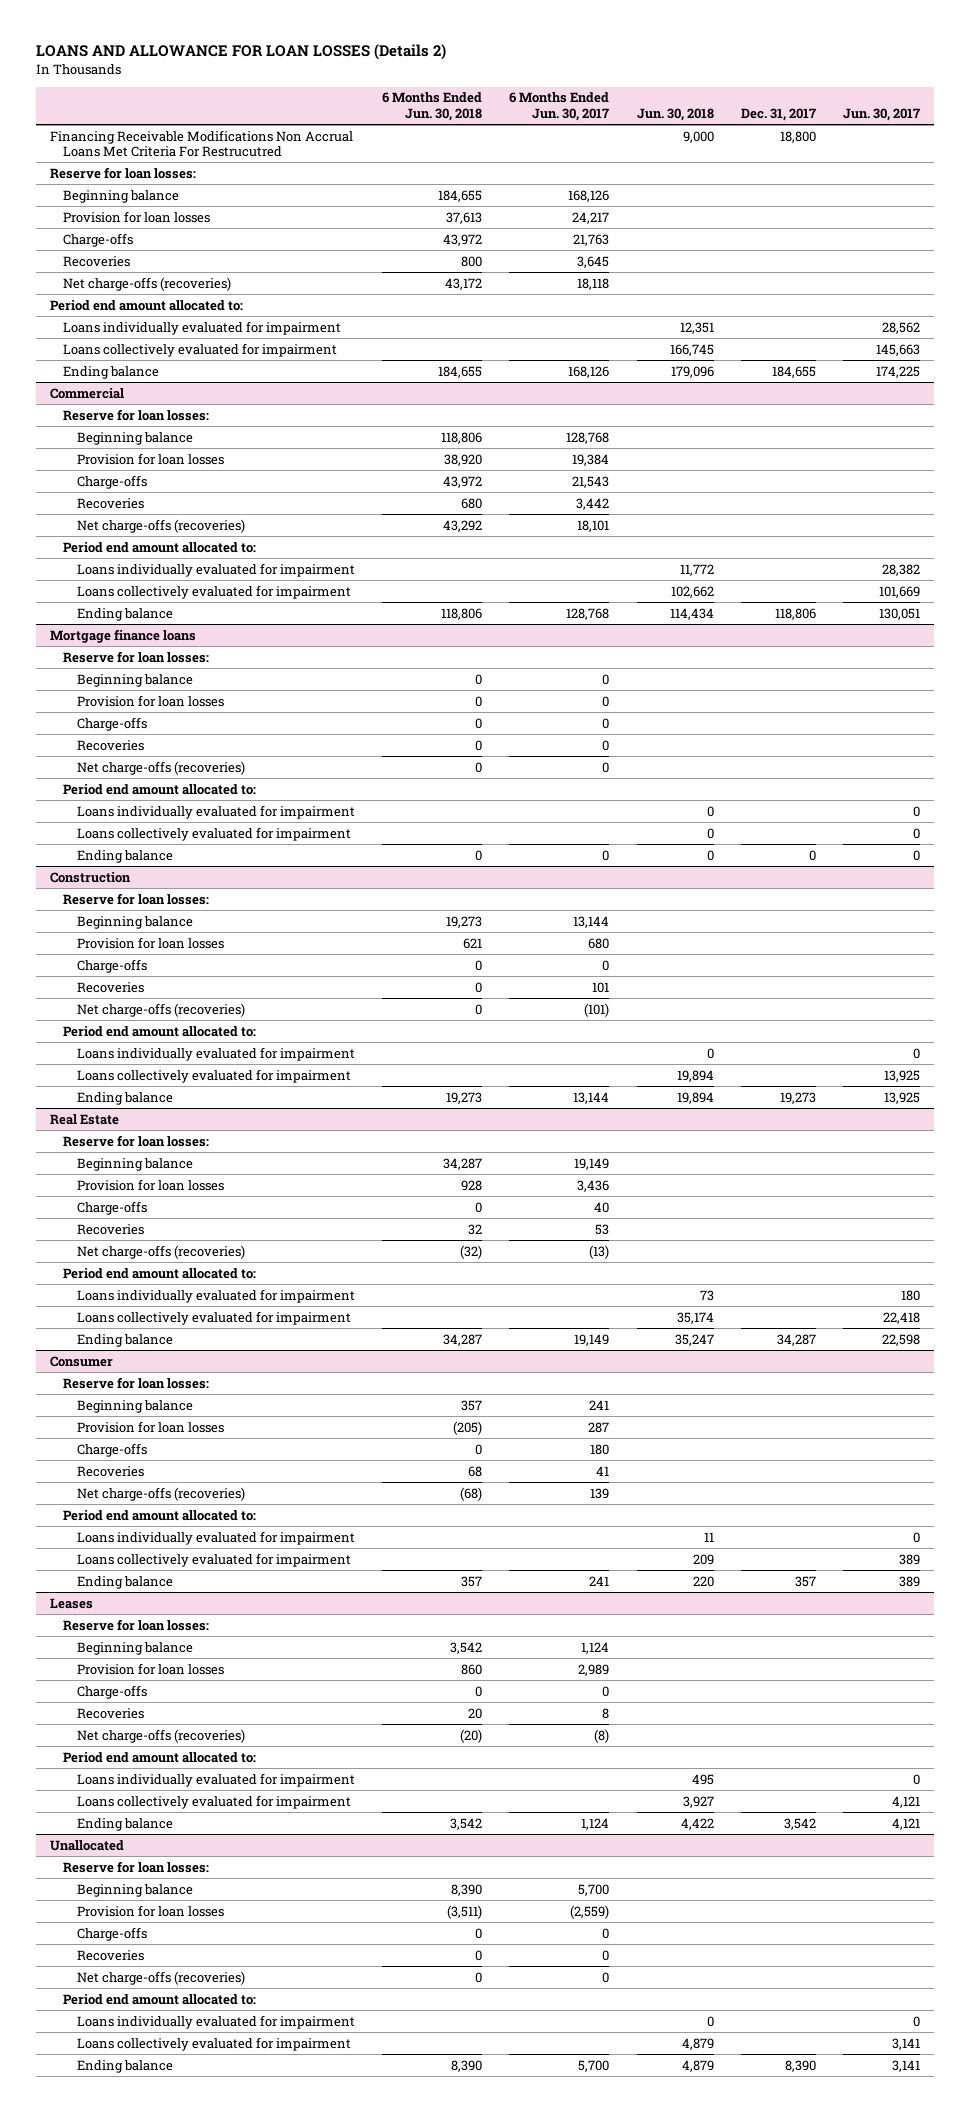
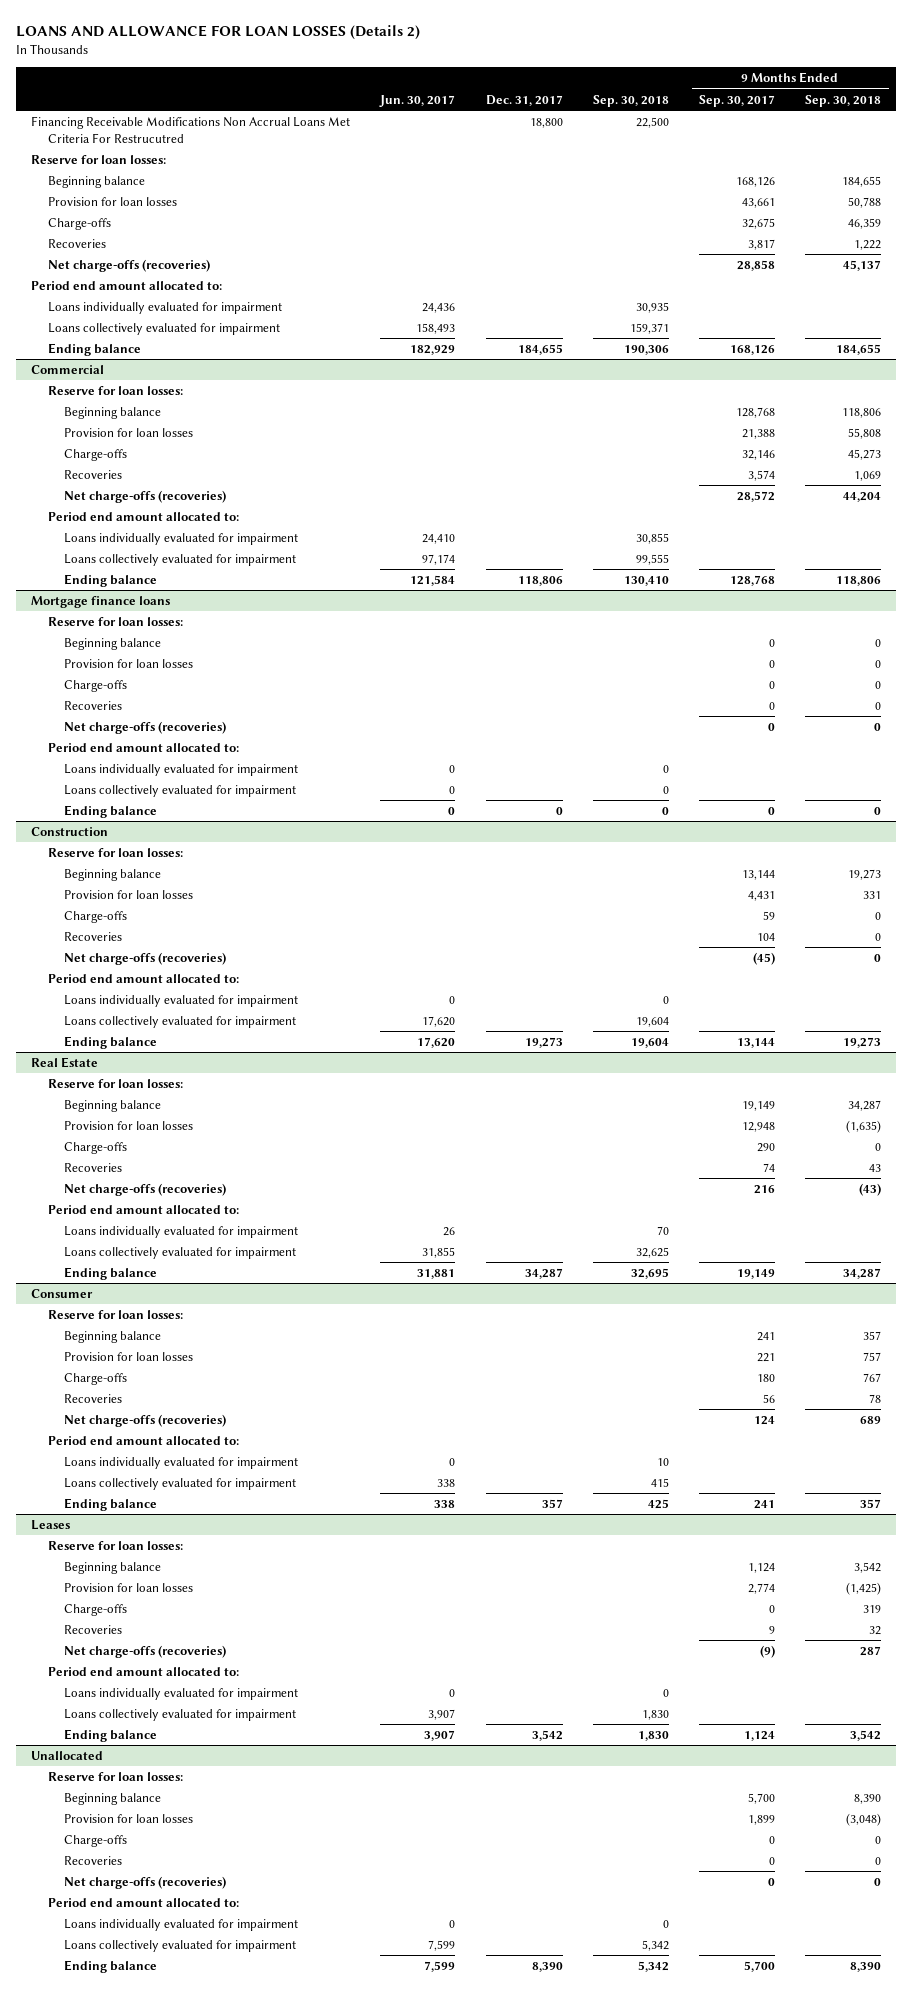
- | 6 Months Ended Jun. 30, 2018 | 6 Months Ended Jun. 30, 2017 | Jun. 30, 2018 | Dec. 31, 2017 | Jun. 30, 2017
+ | Jun. 30, 2017 | Dec. 31, 2017 | Sep. 30, 2018 | 9 Months Ended Sep. 30, 2017 | 9 Months Ended Sep. 30, 2018
- Loans individually evaluated for impairment | | | 12,351 | | 28,562
- Loans collectively evaluated for impairment | | | 166,745 | | 145,663
- Ending balance | 184,655 | 168,126 | 179,096 | 184,655 | 174,225
+ Loans individually evaluated for impairment | 24,436 | | 30,935 | |
+ Loans collectively evaluated for impairment | 158,493 | | 159,371 | |
+ Ending balance | 182,929 | 184,655 | 190,306 | 168,126 | 184,655
@ Commercial
- Loans individually evaluated for impairment | | | 11,772 | | 28,382
- Loans collectively evaluated for impairment | | | 102,662 | | 101,669
- Ending balance | 118,806 | 128,768 | 114,434 | 118,806 | 130,051
+ Loans individually evaluated for impairment | 24,410 | | 30,855 | |
+ Loans collectively evaluated for impairment | 97,174 | | 99,555 | |
+ Ending balance | 121,584 | 118,806 | 130,410 | 128,768 | 118,806
@ Construction
- Loans collectively evaluated for impairment | | | 19,894 | | 13,925
- Ending balance | 19,273 | 13,144 | 19,894 | 19,273 | 13,925
+ Loans collectively evaluated for impairment | 17,620 | | 19,604 | |
+ Ending balance | 17,620 | 19,273 | 19,604 | 13,144 | 19,273
@ Real Estate
- Loans individually evaluated for impairment | | | 73 | | 180
- Loans collectively evaluated for impairment | | | 35,174 | | 22,418
- Ending balance | 34,287 | 19,149 | 35,247 | 34,287 | 22,598
+ Loans individually evaluated for impairment | 26 | | 70 | |
+ Loans collectively evaluated for impairment | 31,855 | | 32,625 | |
+ Ending balance | 31,881 | 34,287 | 32,695 | 19,149 | 34,287
@ Consumer
- Loans collectively evaluated for impairment | | | 209 | | 389
- Ending balance | 357 | 241 | 220 | 357 | 389
+ Loans collectively evaluated for impairment | 338 | | 415 | |
+ Ending balance | 338 | 357 | 425 | 241 | 357
@ Leases
- Loans collectively evaluated for impairment | | | 3,927 | | 4,121
- Ending balance | 3,542 | 1,124 | 4,422 | 3,542 | 4,121
+ Loans collectively evaluated for impairment | 3,907 | | 1,830 | |
+ Ending balance | 3,907 | 3,542 | 1,830 | 1,124 | 3,542
@ Unallocated
- Loans collectively evaluated for impairment | | | 4,879 | | 3,141
- Ending balance | 8,390 | 5,700 | 4,879 | 8,390 | 3,141
+ Loans collectively evaluated for impairment | 7,599 | | 5,342 | |
+ Ending balance | 7,599 | 8,390 | 5,342 | 5,700 | 8,390

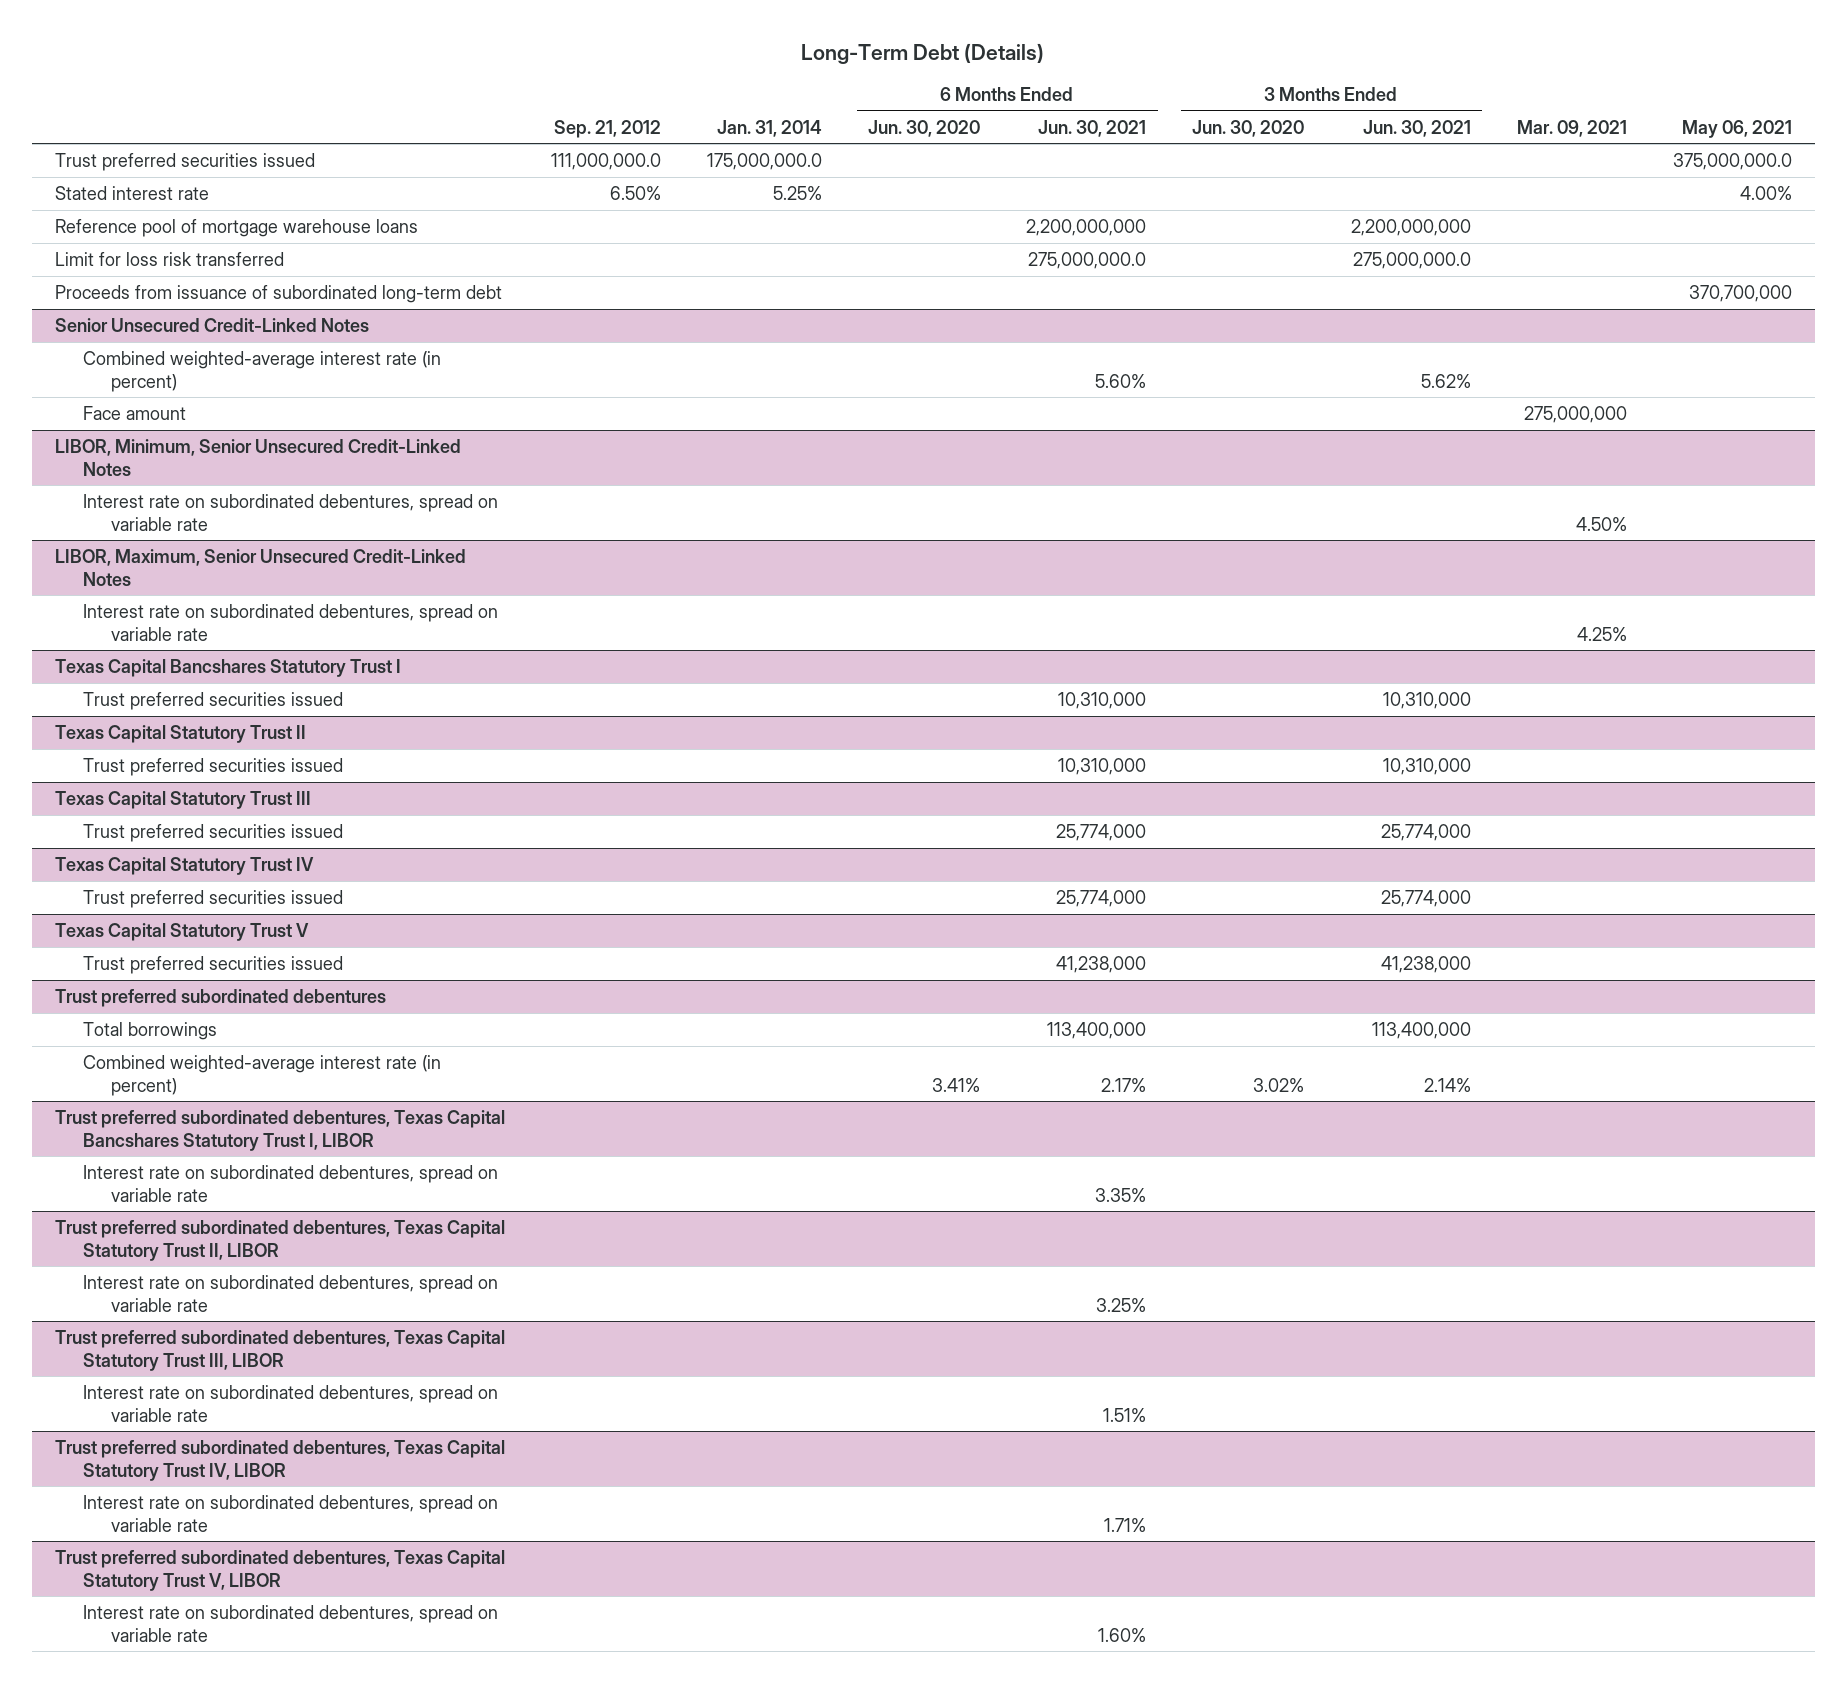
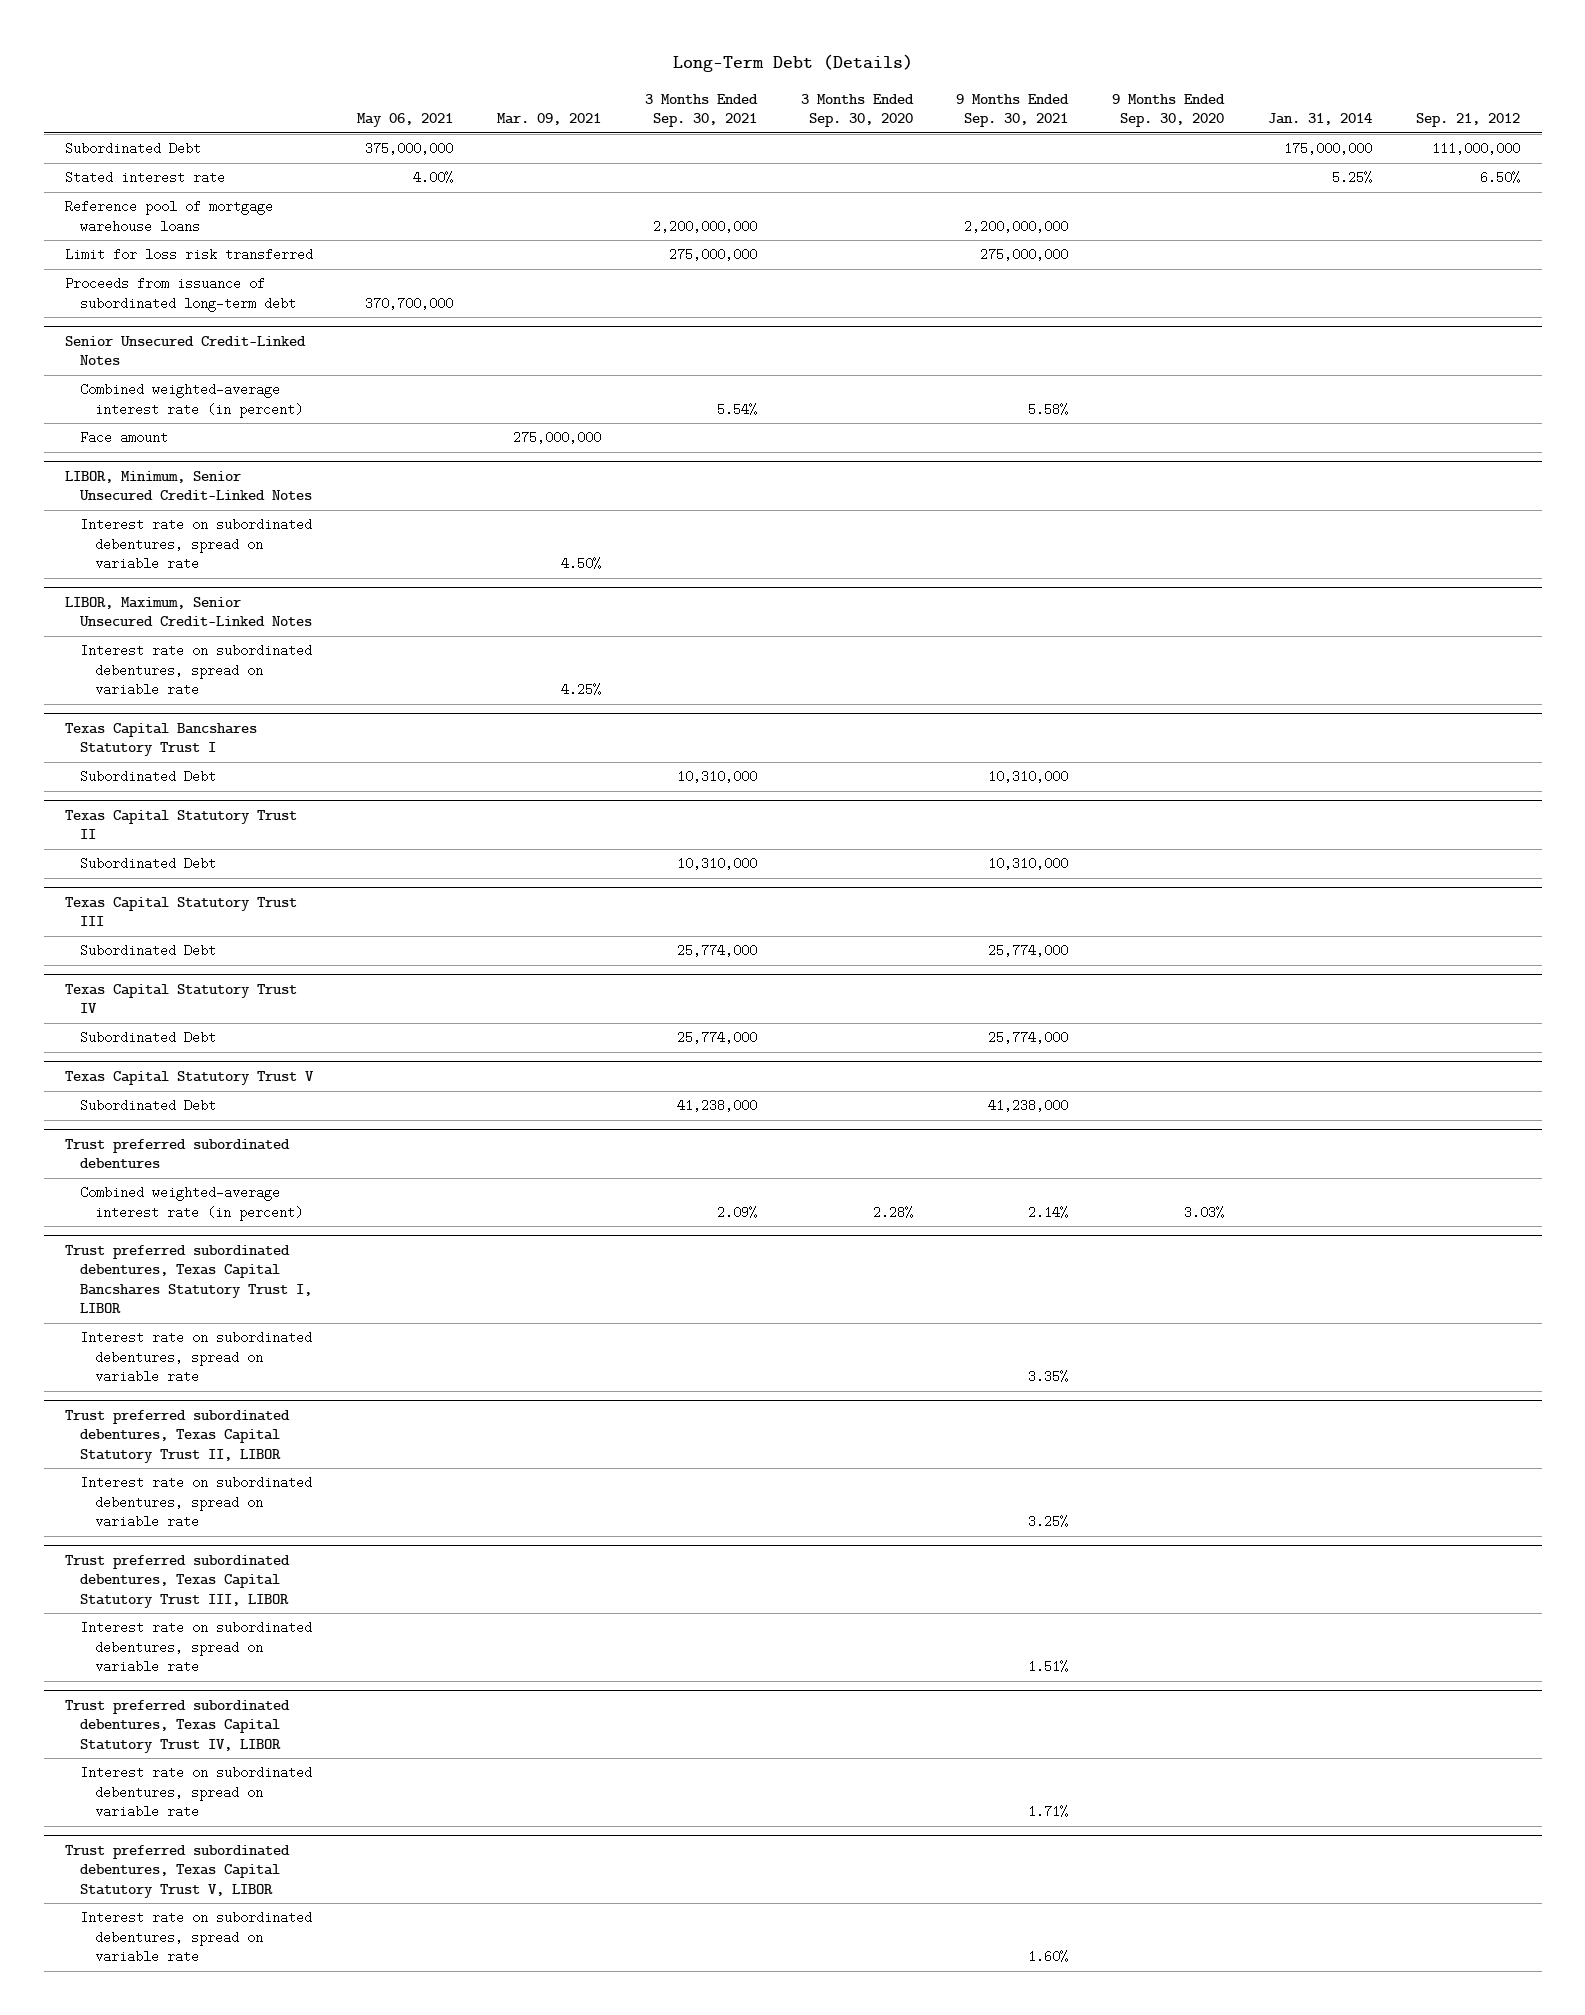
- | Sep. 21, 2012 | Jan. 31, 2014 | 6 Months Ended Jun. 30, 2020 | 6 Months Ended Jun. 30, 2021 | 3 Months Ended Jun. 30, 2020 | 3 Months Ended Jun. 30, 2021 | Mar. 09, 2021 | May 06, 2021
+ | May 06, 2021 | Mar. 09, 2021 | 3 Months Ended Sep. 30, 2021 | 3 Months Ended Sep. 30, 2020 | 9 Months Ended Sep. 30, 2021 | 9 Months Ended Sep. 30, 2020 | Jan. 31, 2014 | Sep. 21, 2012
- Trust preferred securities issued | 111,000,000.0 | 175,000,000.0 | | | | | | 375,000,000.0
+ Subordinated Debt | 375,000,000 | | | | | | 175,000,000 | 111,000,000
@ Texas Capital Bancshares Statutory Trust I
- Trust preferred securities issued | | | | 10,310,000 | | 10,310,000 | |
+ Subordinated Debt | | | 10,310,000 | | 10,310,000 | | |
@ Texas Capital Statutory Trust II
- Trust preferred securities issued | | | | 10,310,000 | | 10,310,000 | |
+ Subordinated Debt | | | 10,310,000 | | 10,310,000 | | |
@ Texas Capital Statutory Trust III
- Trust preferred securities issued | | | | 25,774,000 | | 25,774,000 | |
+ Subordinated Debt | | | 25,774,000 | | 25,774,000 | | |
@ Texas Capital Statutory Trust IV
- Trust preferred securities issued | | | | 25,774,000 | | 25,774,000 | |
+ Subordinated Debt | | | 25,774,000 | | 25,774,000 | | |
@ Texas Capital Statutory Trust V
- Trust preferred securities issued | | | | 41,238,000 | | 41,238,000 | |
+ Subordinated Debt | | | 41,238,000 | | 41,238,000 | | |
@ Trust preferred subordinated debentures
- Total borrowings | | | | 113,400,000 | | 113,400,000 | |

